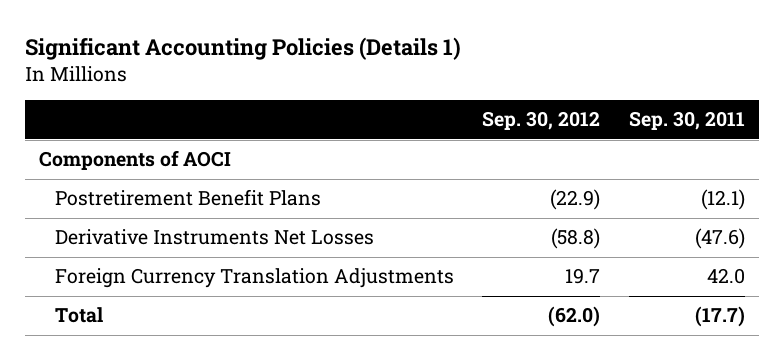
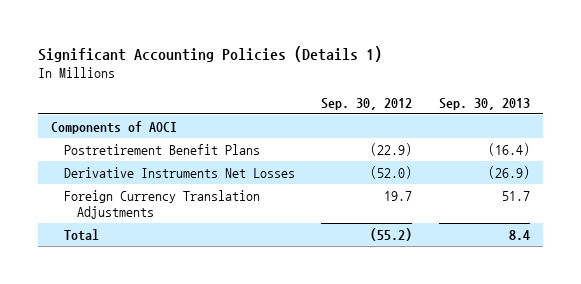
- | Sep. 30, 2012 | Sep. 30, 2011
+ | Sep. 30, 2012 | Sep. 30, 2013
- Derivative Instruments Net Losses | (58.8) | (47.6)
+ Derivative Instruments Net Losses | (52.0) | (26.9)
- Total | (62.0) | (17.7)
+ Total | (55.2) | 8.4

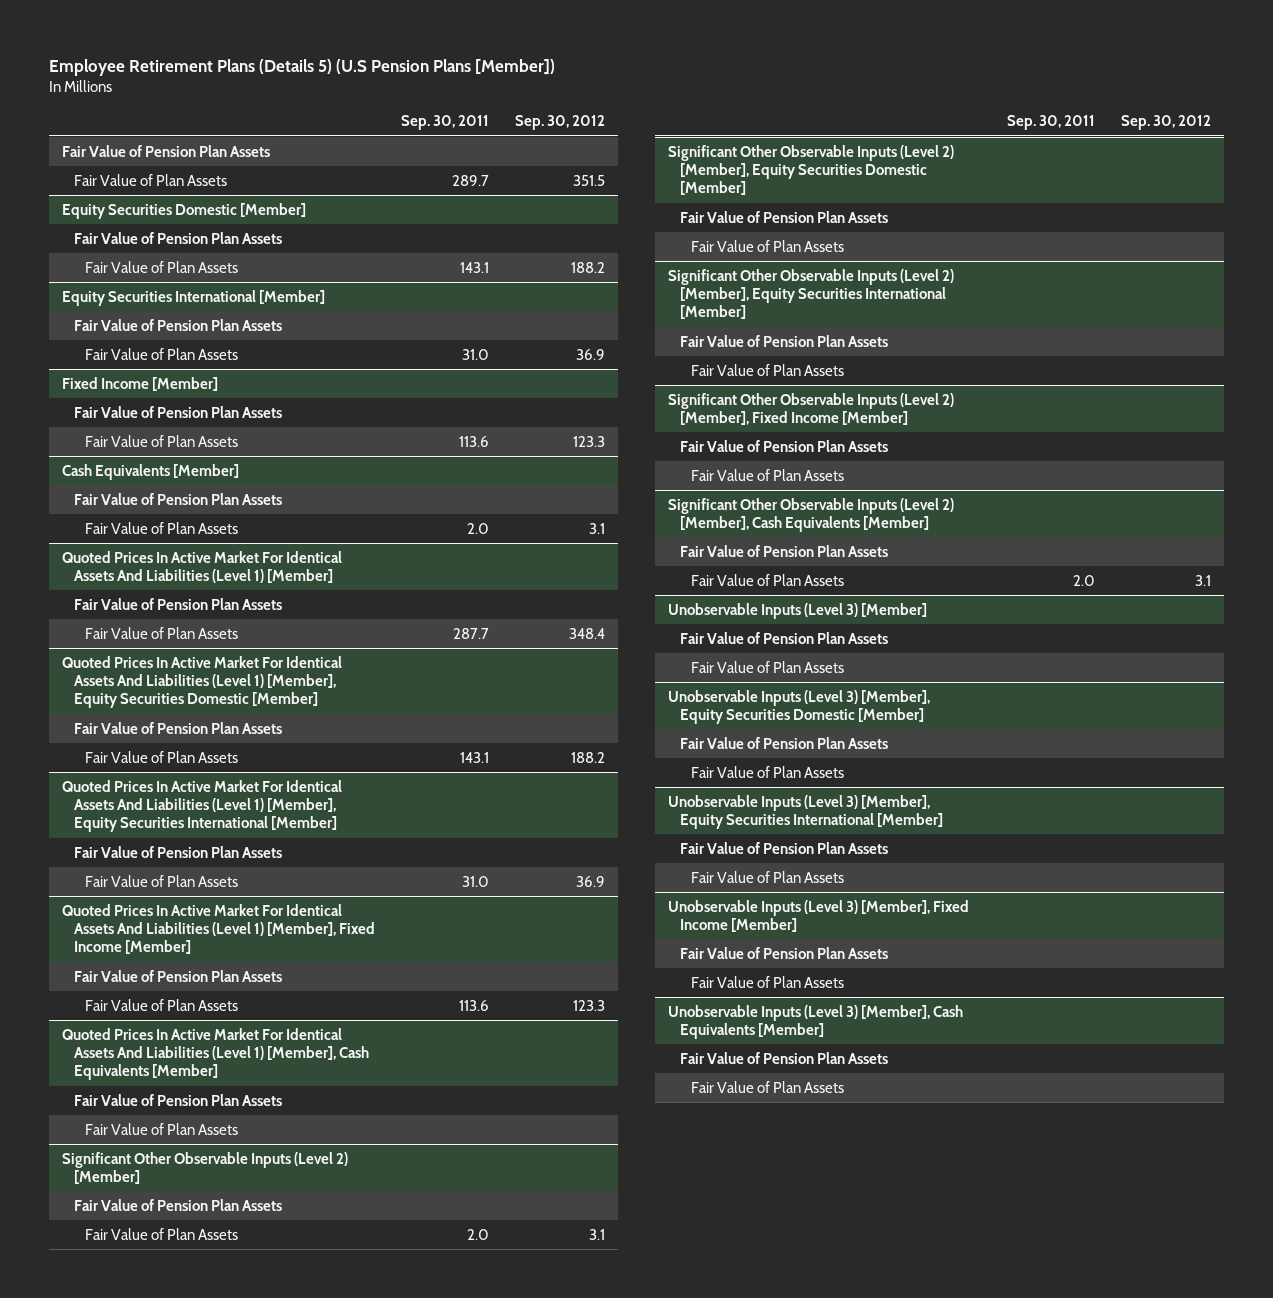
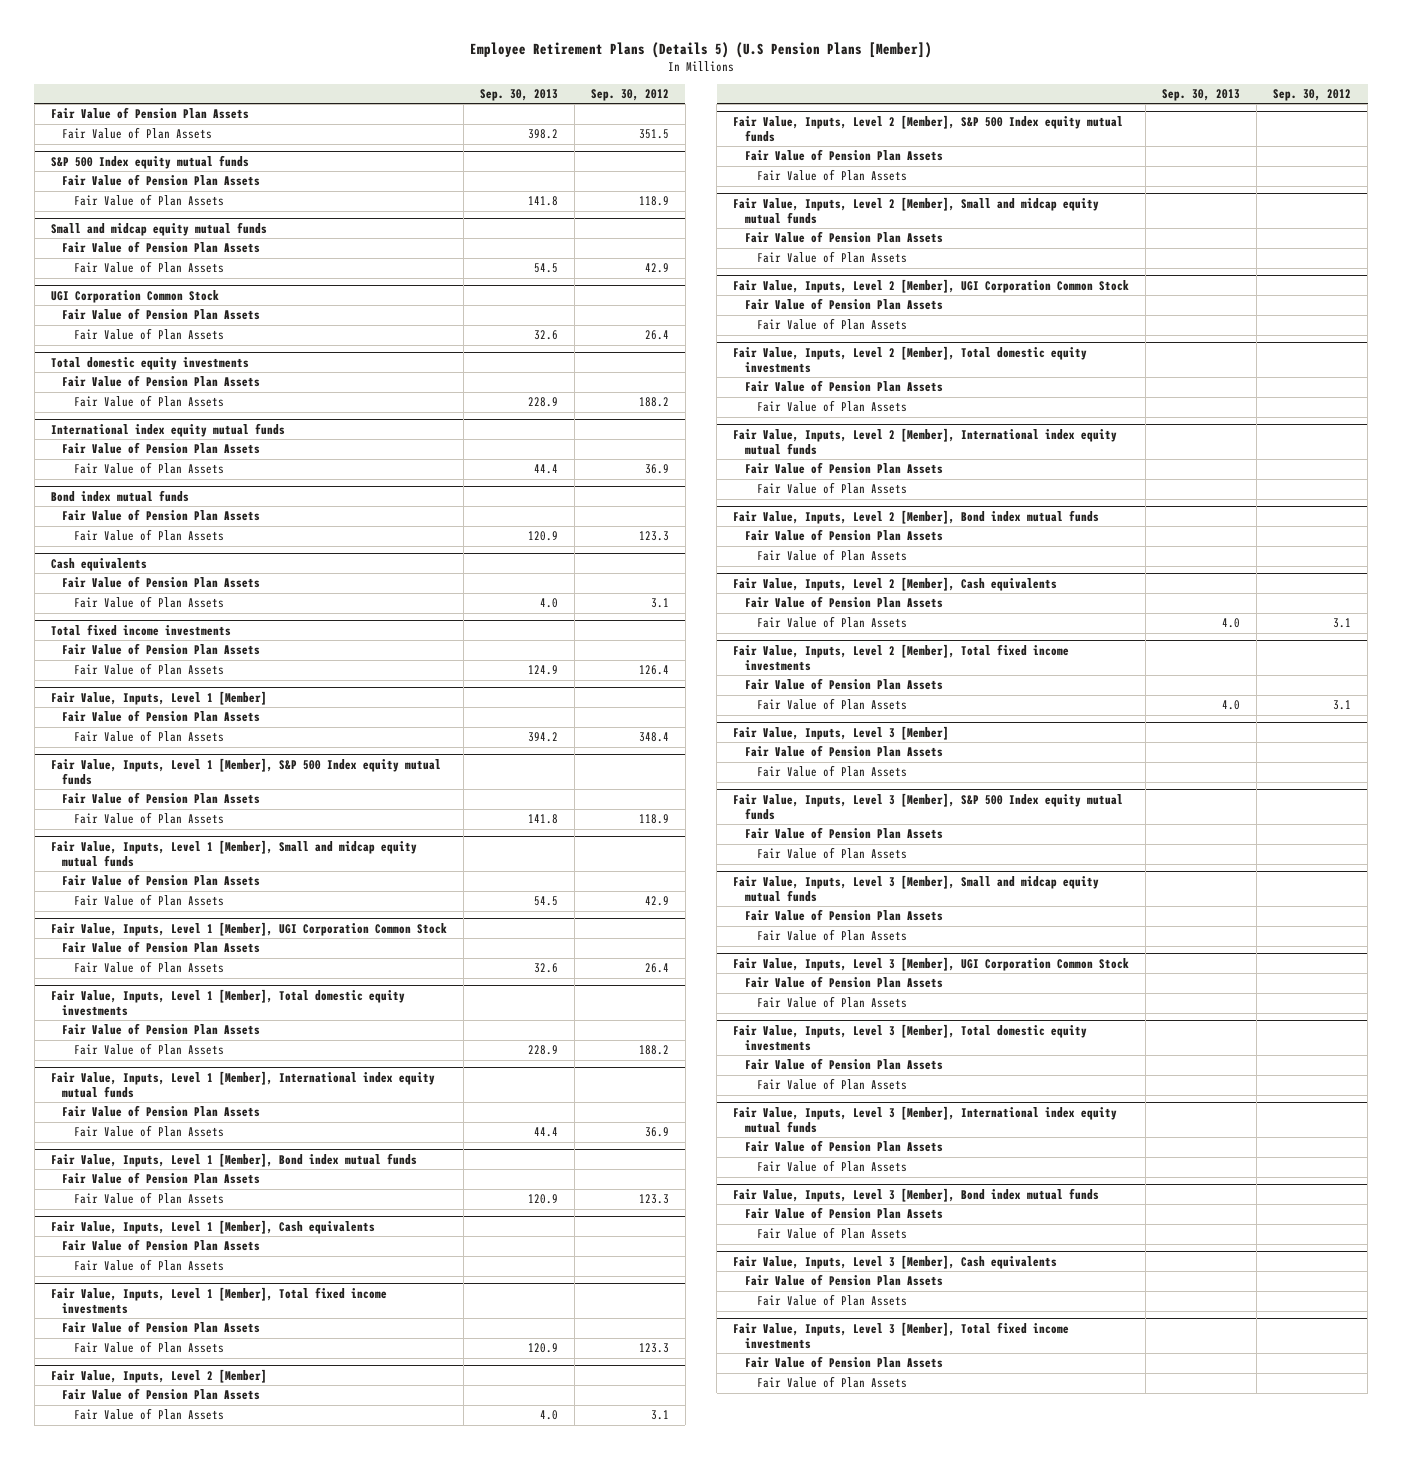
- | Sep. 30, 2011 | Sep. 30, 2012
+ | Sep. 30, 2013 | Sep. 30, 2012
- Equity Securities Domestic [Member]
+ S&P 500 Index equity mutual funds
+ Fair Value of Plan Assets | 141.8 | 118.9
+ Small and midcap equity mutual funds
+ Fair Value of Pension Plan Assets
+ Fair Value of Plan Assets | 54.5 | 42.9
+ UGI Corporation Common Stock
+ Fair Value of Pension Plan Assets
+ Fair Value of Plan Assets | 32.6 | 26.4
+ Total domestic equity investments
+ Fair Value of Pension Plan Assets
- Equity Securities International [Member]
+ International index equity mutual funds
- Fixed Income [Member]
+ Bond index mutual funds
- Cash Equivalents [Member]
+ Cash equivalents
- Quoted Prices In Active Market For Identical Assets And Liabilities (Level 1) [Member]
+ Total fixed income investments
+ Fair Value of Plan Assets | 124.9 | 126.4
+ Fair Value, Inputs, Level 1 [Member]
+ Fair Value of Pension Plan Assets
- Quoted Prices In Active Market For Identical Assets And Liabilities (Level 1) [Member], Equity Securities Domestic [Member]
+ Fair Value, Inputs, Level 1 [Member], S&P 500 Index equity mutual funds
+ Fair Value of Plan Assets | 141.8 | 118.9
+ Fair Value, Inputs, Level 1 [Member], Small and midcap equity mutual funds
+ Fair Value of Pension Plan Assets
+ Fair Value of Plan Assets | 54.5 | 42.9
+ Fair Value, Inputs, Level 1 [Member], UGI Corporation Common Stock
+ Fair Value of Pension Plan Assets
+ Fair Value of Plan Assets | 32.6 | 26.4
+ Fair Value, Inputs, Level 1 [Member], Total domestic equity investments
+ Fair Value of Pension Plan Assets
- Quoted Prices In Active Market For Identical Assets And Liabilities (Level 1) [Member], Equity Securities International [Member]
+ Fair Value, Inputs, Level 1 [Member], International index equity mutual funds
- Quoted Prices In Active Market For Identical Assets And Liabilities (Level 1) [Member], Fixed Income [Member]
+ Fair Value, Inputs, Level 1 [Member], Bond index mutual funds
- Quoted Prices In Active Market For Identical Assets And Liabilities (Level 1) [Member], Cash Equivalents [Member]
+ Fair Value, Inputs, Level 1 [Member], Cash equivalents
- Significant Other Observable Inputs (Level 2) [Member]
+ Fair Value, Inputs, Level 1 [Member], Total fixed income investments
+ Fair Value of Plan Assets | 120.9 | 123.3
+ Fair Value, Inputs, Level 2 [Member]
+ Fair Value of Pension Plan Assets
- Significant Other Observable Inputs (Level 2) [Member], Equity Securities Domestic [Member]
+ Fair Value, Inputs, Level 2 [Member], S&P 500 Index equity mutual funds
- Significant Other Observable Inputs (Level 2) [Member], Equity Securities International [Member]
+ Fair Value, Inputs, Level 2 [Member], Small and midcap equity mutual funds
- Significant Other Observable Inputs (Level 2) [Member], Fixed Income [Member]
+ Fair Value, Inputs, Level 2 [Member], UGI Corporation Common Stock
- Significant Other Observable Inputs (Level 2) [Member], Cash Equivalents [Member]
+ Fair Value, Inputs, Level 2 [Member], Total domestic equity investments
+ Fair Value of Plan Assets
+ Fair Value, Inputs, Level 2 [Member], International index equity mutual funds
+ Fair Value of Pension Plan Assets
+ Fair Value of Plan Assets
+ Fair Value, Inputs, Level 2 [Member], Bond index mutual funds
+ Fair Value of Pension Plan Assets
+ Fair Value of Plan Assets
+ Fair Value, Inputs, Level 2 [Member], Cash equivalents
+ Fair Value of Pension Plan Assets
- Unobservable Inputs (Level 3) [Member]
+ Fair Value, Inputs, Level 2 [Member], Total fixed income investments
+ Fair Value of Plan Assets | 4.0 | 3.1
+ Fair Value, Inputs, Level 3 [Member]
+ Fair Value of Pension Plan Assets
- Unobservable Inputs (Level 3) [Member], Equity Securities Domestic [Member]
+ Fair Value, Inputs, Level 3 [Member], S&P 500 Index equity mutual funds
- Unobservable Inputs (Level 3) [Member], Equity Securities International [Member]
+ Fair Value, Inputs, Level 3 [Member], Small and midcap equity mutual funds
- Unobservable Inputs (Level 3) [Member], Fixed Income [Member]
+ Fair Value, Inputs, Level 3 [Member], UGI Corporation Common Stock
- Unobservable Inputs (Level 3) [Member], Cash Equivalents [Member]
+ Fair Value, Inputs, Level 3 [Member], Total domestic equity investments
+ Fair Value, Inputs, Level 3 [Member], International index equity mutual funds
+ Fair Value of Pension Plan Assets
+ Fair Value of Plan Assets
+ Fair Value, Inputs, Level 3 [Member], Bond index mutual funds
+ Fair Value of Pension Plan Assets
+ Fair Value of Plan Assets
+ Fair Value, Inputs, Level 3 [Member], Cash equivalents
+ Fair Value of Pension Plan Assets
+ Fair Value of Plan Assets
+ Fair Value, Inputs, Level 3 [Member], Total fixed income investments
+ Fair Value of Pension Plan Assets
+ Fair Value of Plan Assets

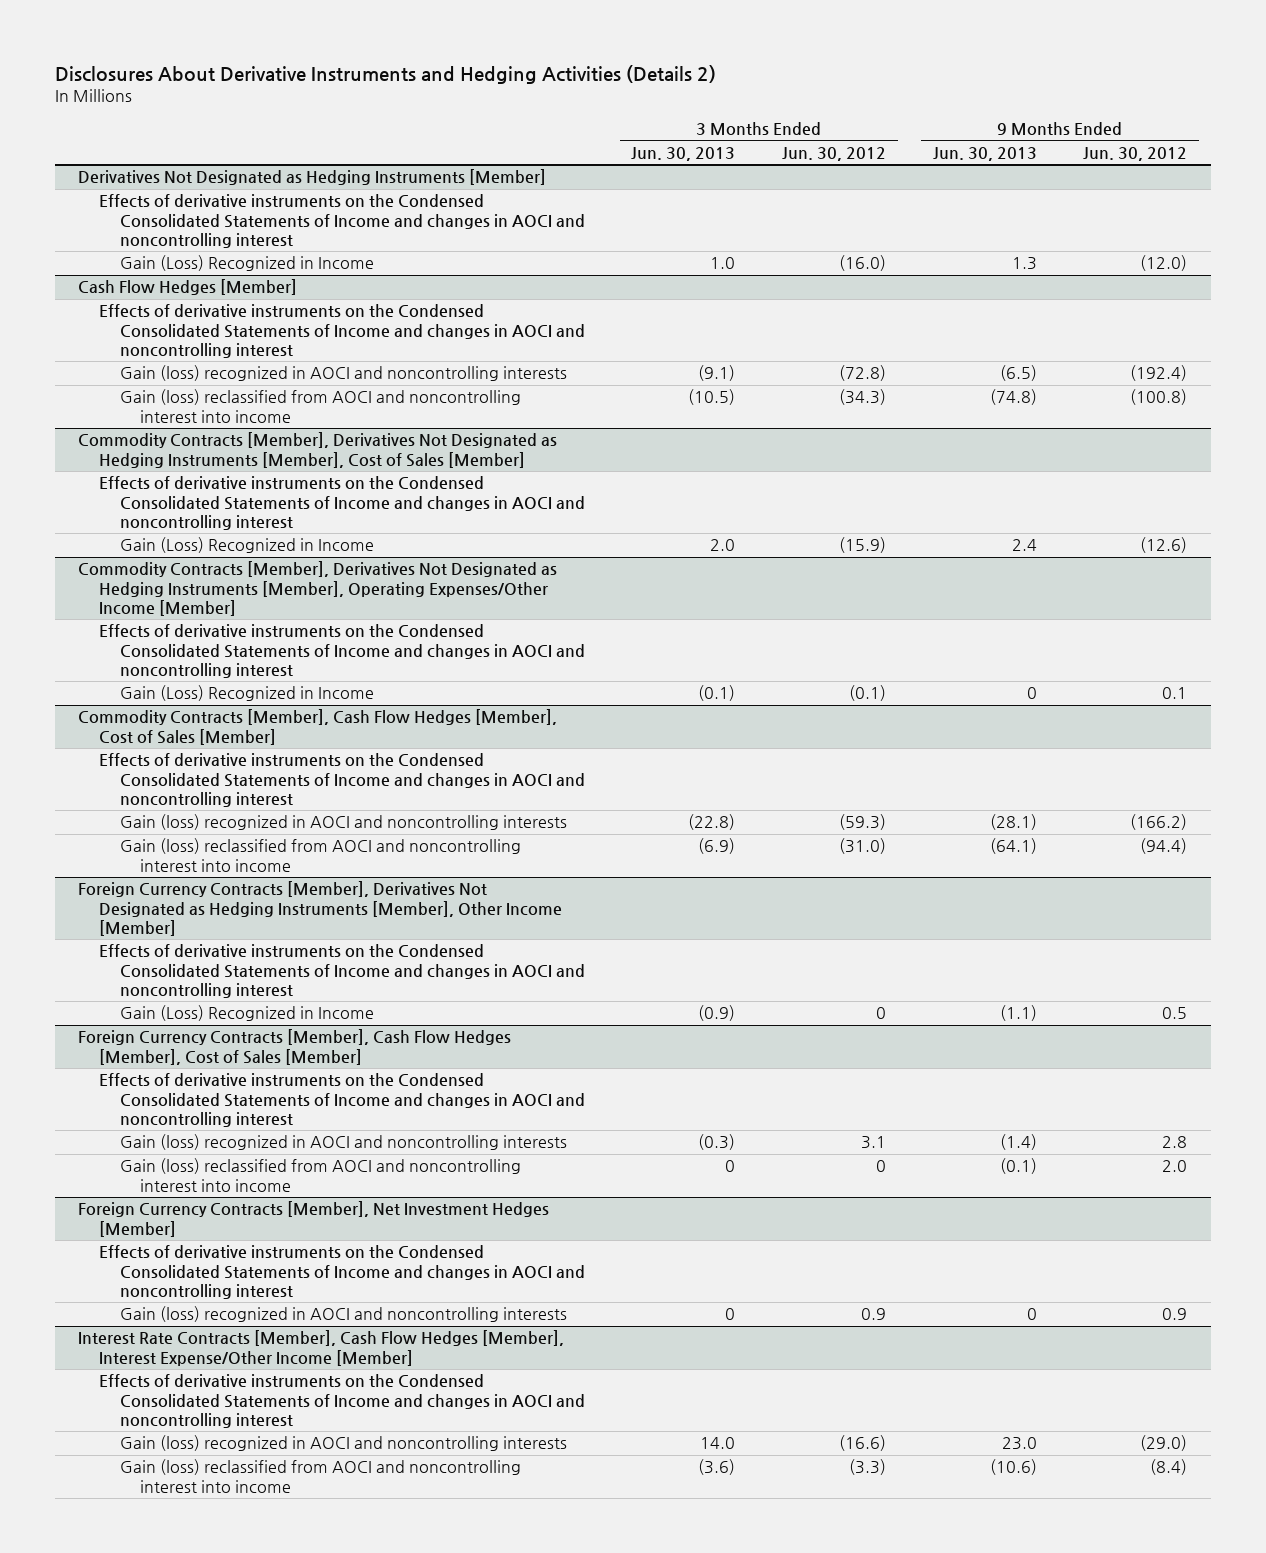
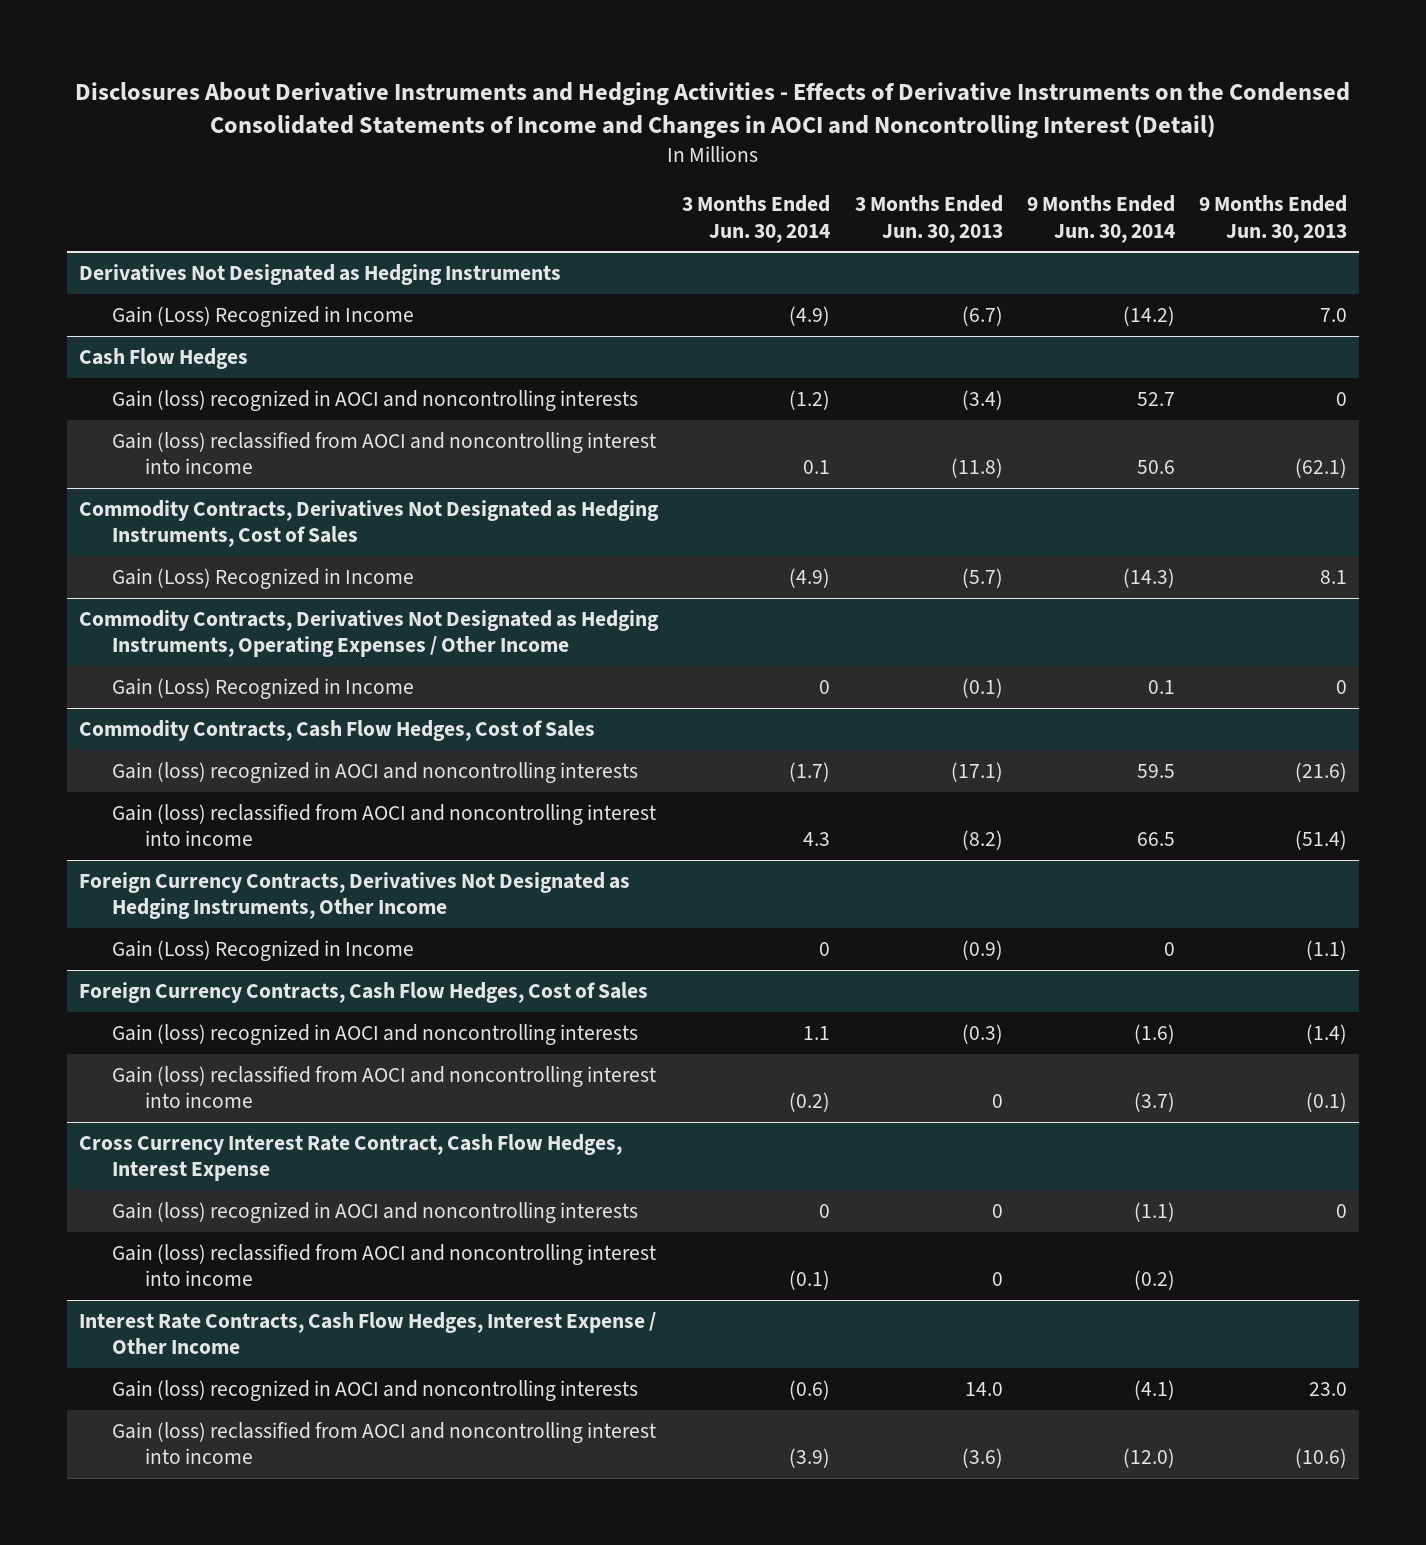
- Disclosures About Derivative Instruments and Hedging Activities (Details 2)
+ Disclosures About Derivative Instruments and Hedging Activities - Effects of Derivative Instruments on the Condensed Consolidated Statements of Income and Changes in AOCI and Noncontrolling Interest (Detail)
- | 3 Months Ended Jun. 30, 2013 | 3 Months Ended Jun. 30, 2012 | 9 Months Ended Jun. 30, 2013 | 9 Months Ended Jun. 30, 2012
+ | 3 Months Ended Jun. 30, 2014 | 3 Months Ended Jun. 30, 2013 | 9 Months Ended Jun. 30, 2014 | 9 Months Ended Jun. 30, 2013
- Derivatives Not Designated as Hedging Instruments [Member]
- Effects of derivative instruments on the Condensed Consolidated Statements of Income and changes in AOCI and noncontrolling interest
- Gain (Loss) Recognized in Income | 1.0 | (16.0) | 1.3 | (12.0)
- Cash Flow Hedges [Member]
- Effects of derivative instruments on the Condensed Consolidated Statements of Income and changes in AOCI and noncontrolling interest
- Gain (loss) recognized in AOCI and noncontrolling interests | (9.1) | (72.8) | (6.5) | (192.4)
- Gain (loss) reclassified from AOCI and noncontrolling interest into income | (10.5) | (34.3) | (74.8) | (100.8)
- Commodity Contracts [Member], Derivatives Not Designated as Hedging Instruments [Member], Cost of Sales [Member]
- Effects of derivative instruments on the Condensed Consolidated Statements of Income and changes in AOCI and noncontrolling interest
- Gain (Loss) Recognized in Income | 2.0 | (15.9) | 2.4 | (12.6)
- Commodity Contracts [Member], Derivatives Not Designated as Hedging Instruments [Member], Operating Expenses/Other Income [Member]
- Effects of derivative instruments on the Condensed Consolidated Statements of Income and changes in AOCI and noncontrolling interest
+ Derivatives Not Designated as Hedging Instruments
+ Gain (Loss) Recognized in Income | (4.9) | (6.7) | (14.2) | 7.0
+ Cash Flow Hedges
+ Gain (loss) recognized in AOCI and noncontrolling interests | (1.2) | (3.4) | 52.7 | 0
+ Gain (loss) reclassified from AOCI and noncontrolling interest into income | 0.1 | (11.8) | 50.6 | (62.1)
+ Commodity Contracts, Derivatives Not Designated as Hedging Instruments, Cost of Sales
+ Gain (Loss) Recognized in Income | (4.9) | (5.7) | (14.3) | 8.1
+ Commodity Contracts, Derivatives Not Designated as Hedging Instruments, Operating Expenses / Other Income
- Commodity Contracts [Member], Cash Flow Hedges [Member], Cost of Sales [Member]
- Effects of derivative instruments on the Condensed Consolidated Statements of Income and changes in AOCI and noncontrolling interest
- Gain (loss) recognized in AOCI and noncontrolling interests | (22.8) | (59.3) | (28.1) | (166.2)
- Gain (loss) reclassified from AOCI and noncontrolling interest into income | (6.9) | (31.0) | (64.1) | (94.4)
- Foreign Currency Contracts [Member], Derivatives Not Designated as Hedging Instruments [Member], Other Income [Member]
- Effects of derivative instruments on the Condensed Consolidated Statements of Income and changes in AOCI and noncontrolling interest
+ Commodity Contracts, Cash Flow Hedges, Cost of Sales
+ Gain (loss) recognized in AOCI and noncontrolling interests | (1.7) | (17.1) | 59.5 | (21.6)
+ Gain (loss) reclassified from AOCI and noncontrolling interest into income | 4.3 | (8.2) | 66.5 | (51.4)
+ Foreign Currency Contracts, Derivatives Not Designated as Hedging Instruments, Other Income
- Foreign Currency Contracts [Member], Cash Flow Hedges [Member], Cost of Sales [Member]
- Effects of derivative instruments on the Condensed Consolidated Statements of Income and changes in AOCI and noncontrolling interest
+ Foreign Currency Contracts, Cash Flow Hedges, Cost of Sales
- Foreign Currency Contracts [Member], Net Investment Hedges [Member]
- Effects of derivative instruments on the Condensed Consolidated Statements of Income and changes in AOCI and noncontrolling interest
+ Cross Currency Interest Rate Contract, Cash Flow Hedges, Interest Expense
- Interest Rate Contracts [Member], Cash Flow Hedges [Member], Interest Expense/Other Income [Member]
- Effects of derivative instruments on the Condensed Consolidated Statements of Income and changes in AOCI and noncontrolling interest
+ Gain (loss) reclassified from AOCI and noncontrolling interest into income | (0.1) | 0 | (0.2) |
+ Interest Rate Contracts, Cash Flow Hedges, Interest Expense / Other Income

